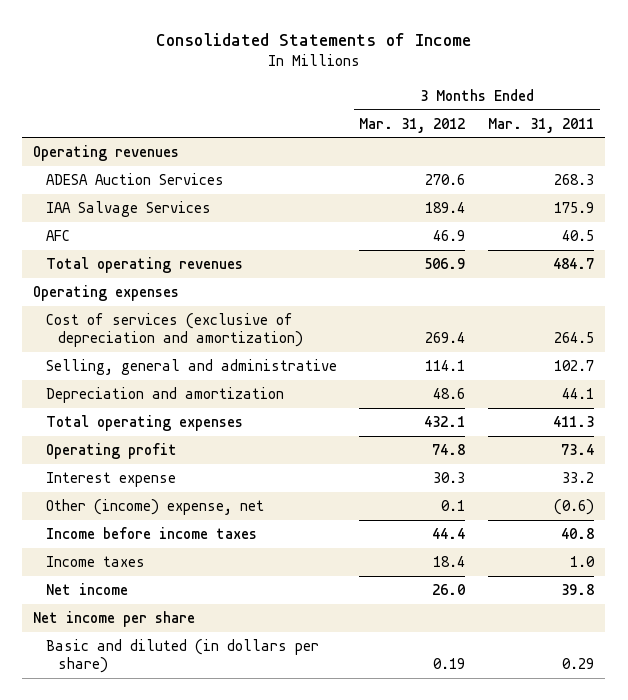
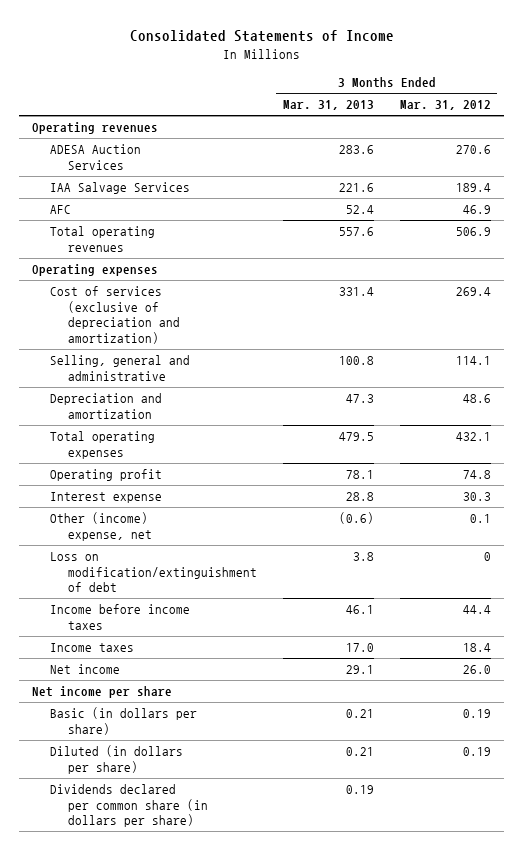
- | 3 Months Ended Mar. 31, 2012 | 3 Months Ended Mar. 31, 2011
+ | 3 Months Ended Mar. 31, 2013 | 3 Months Ended Mar. 31, 2012
+ Loss on modification/extinguishment of debt | 3.8 | 0
- Basic and diluted (in dollars per share) | 0.19 | 0.29
+ Basic (in dollars per share) | 0.21 | 0.19
+ Diluted (in dollars per share) | 0.21 | 0.19
+ Dividends declared per common share (in dollars per share) | 0.19 |

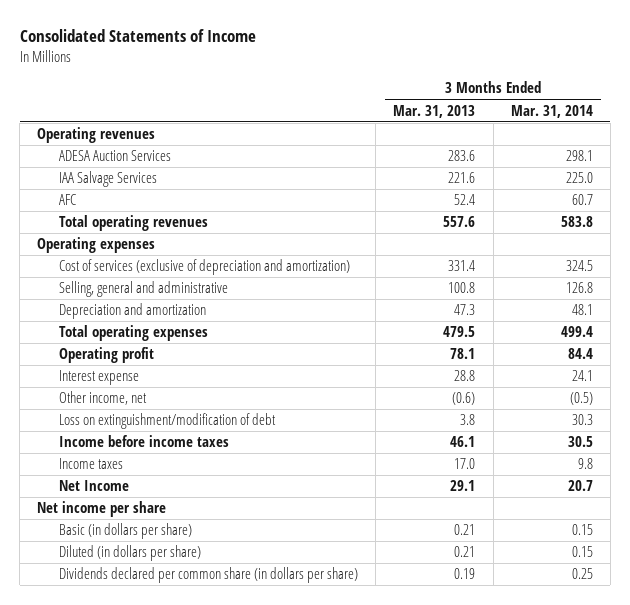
- | 3 Months Ended Mar. 31, 2013 | 3 Months Ended Mar. 31, 2012
+ | 3 Months Ended Mar. 31, 2013 | 3 Months Ended Mar. 31, 2014
- Other (income) expense, net | (0.6) | 0.1
- Loss on modification/extinguishment of debt | 3.8 | 0
+ Other income, net | (0.6) | (0.5)
+ Loss on extinguishment/modification of debt | 3.8 | 30.3
- Net income | 29.1 | 26.0
+ Net Income | 29.1 | 20.7

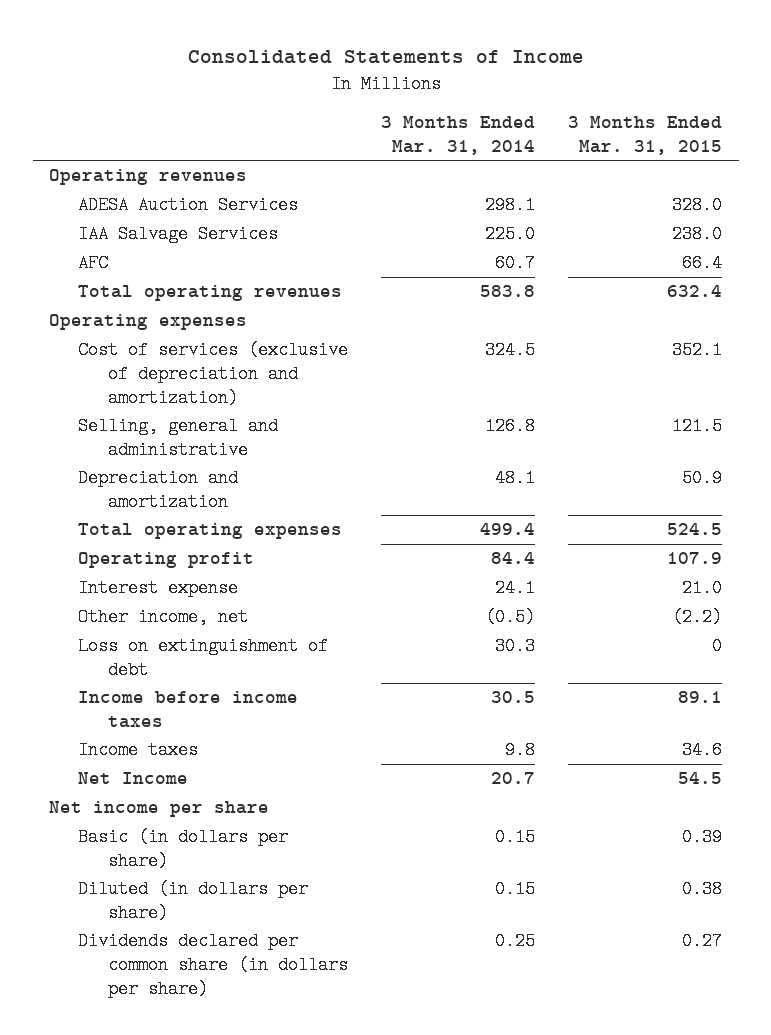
- | 3 Months Ended Mar. 31, 2013 | 3 Months Ended Mar. 31, 2014
+ | 3 Months Ended Mar. 31, 2014 | 3 Months Ended Mar. 31, 2015
- Loss on extinguishment/modification of debt | 3.8 | 30.3
+ Loss on extinguishment of debt | 30.3 | 0

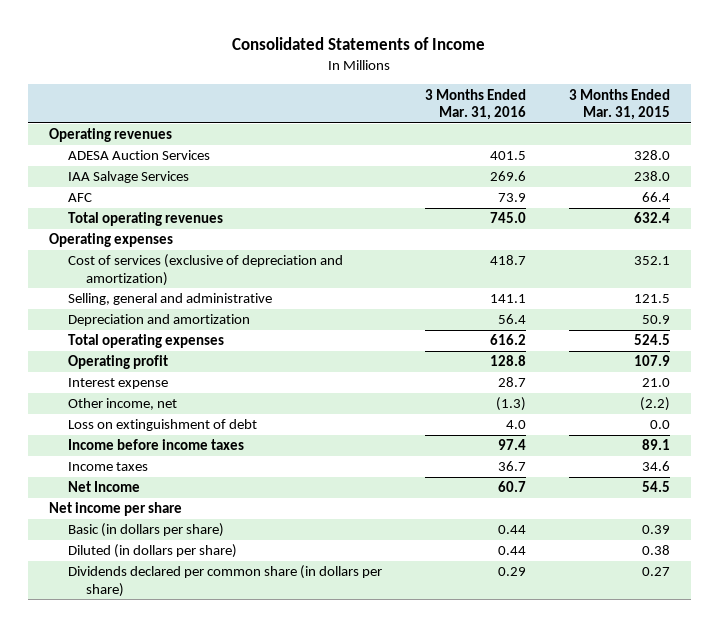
- | 3 Months Ended Mar. 31, 2014 | 3 Months Ended Mar. 31, 2015
+ | 3 Months Ended Mar. 31, 2016 | 3 Months Ended Mar. 31, 2015
- Loss on extinguishment of debt | 30.3 | 0
+ Loss on extinguishment of debt | 4.0 | 0.0

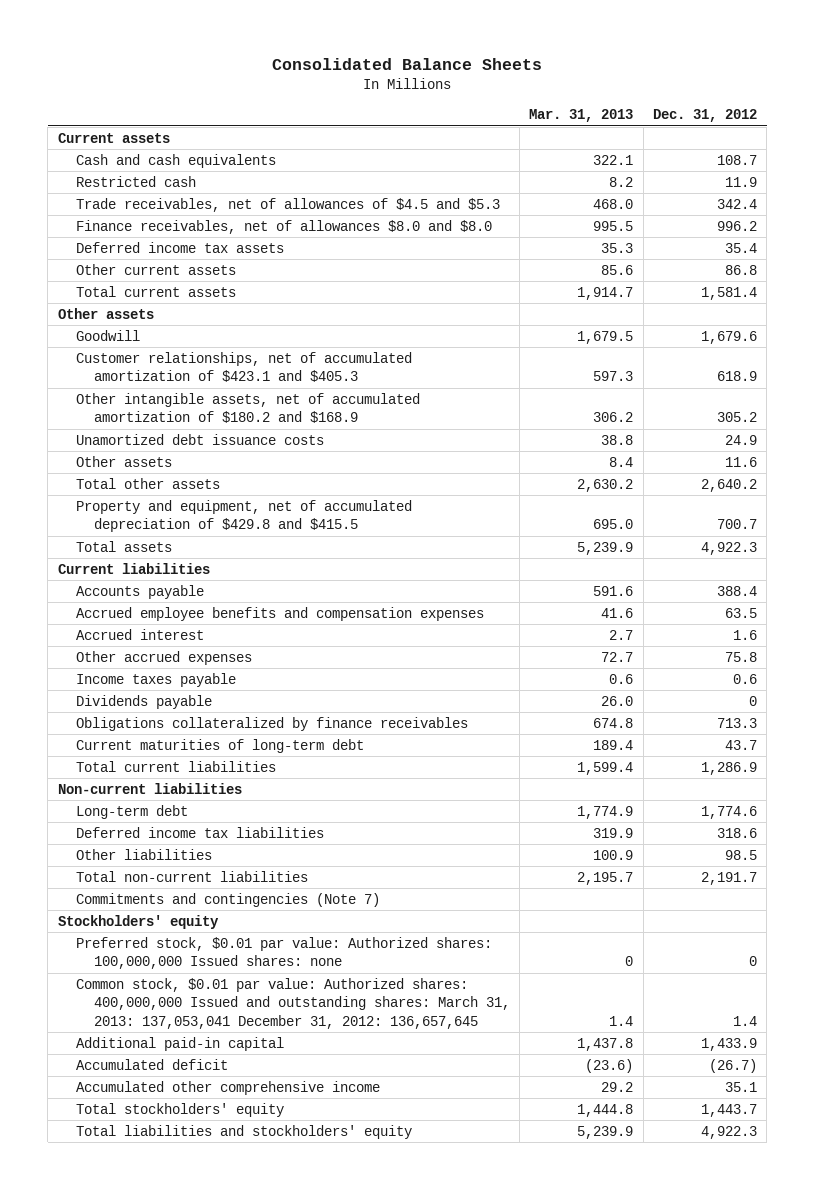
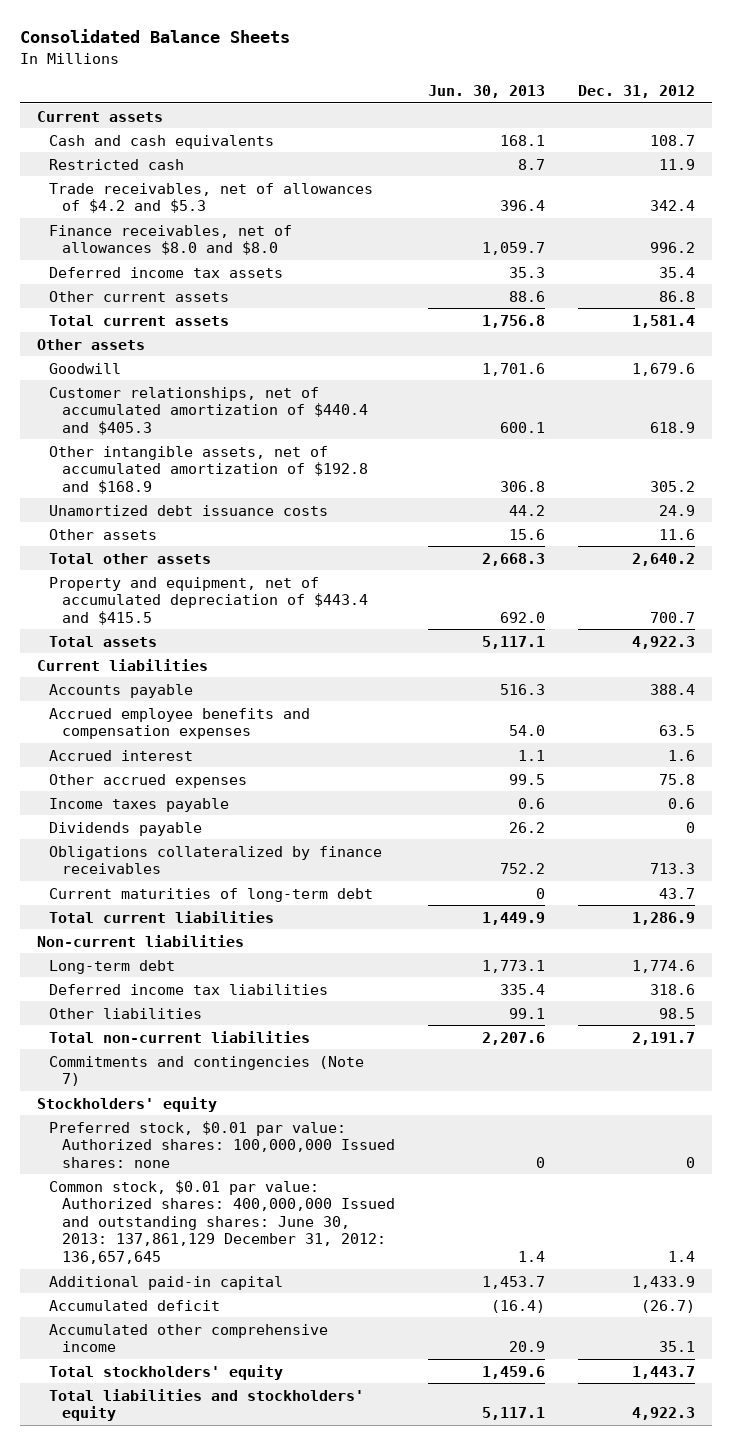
- | Mar. 31, 2013 | Dec. 31, 2012
+ | Jun. 30, 2013 | Dec. 31, 2012
- Trade receivables, net of allowances of $4.5 and $5.3 | 468.0 | 342.4
+ Trade receivables, net of allowances of $4.2 and $5.3 | 396.4 | 342.4
- Customer relationships, net of accumulated amortization of $423.1 and $405.3 | 597.3 | 618.9
- Other intangible assets, net of accumulated amortization of $180.2 and $168.9 | 306.2 | 305.2
+ Customer relationships, net of accumulated amortization of $440.4 and $405.3 | 600.1 | 618.9
+ Other intangible assets, net of accumulated amortization of $192.8 and $168.9 | 306.8 | 305.2
- Property and equipment, net of accumulated depreciation of $429.8 and $415.5 | 695.0 | 700.7
+ Property and equipment, net of accumulated depreciation of $443.4 and $415.5 | 692.0 | 700.7
- Common stock, $0.01 par value: Authorized shares: 400,000,000 Issued and outstanding shares: March 31, 2013: 137,053,041 December 31, 2012: 136,657,645 | 1.4 | 1.4
+ Common stock, $0.01 par value: Authorized shares: 400,000,000 Issued and outstanding shares: June 30, 2013: 137,861,129 December 31, 2012: 136,657,645 | 1.4 | 1.4

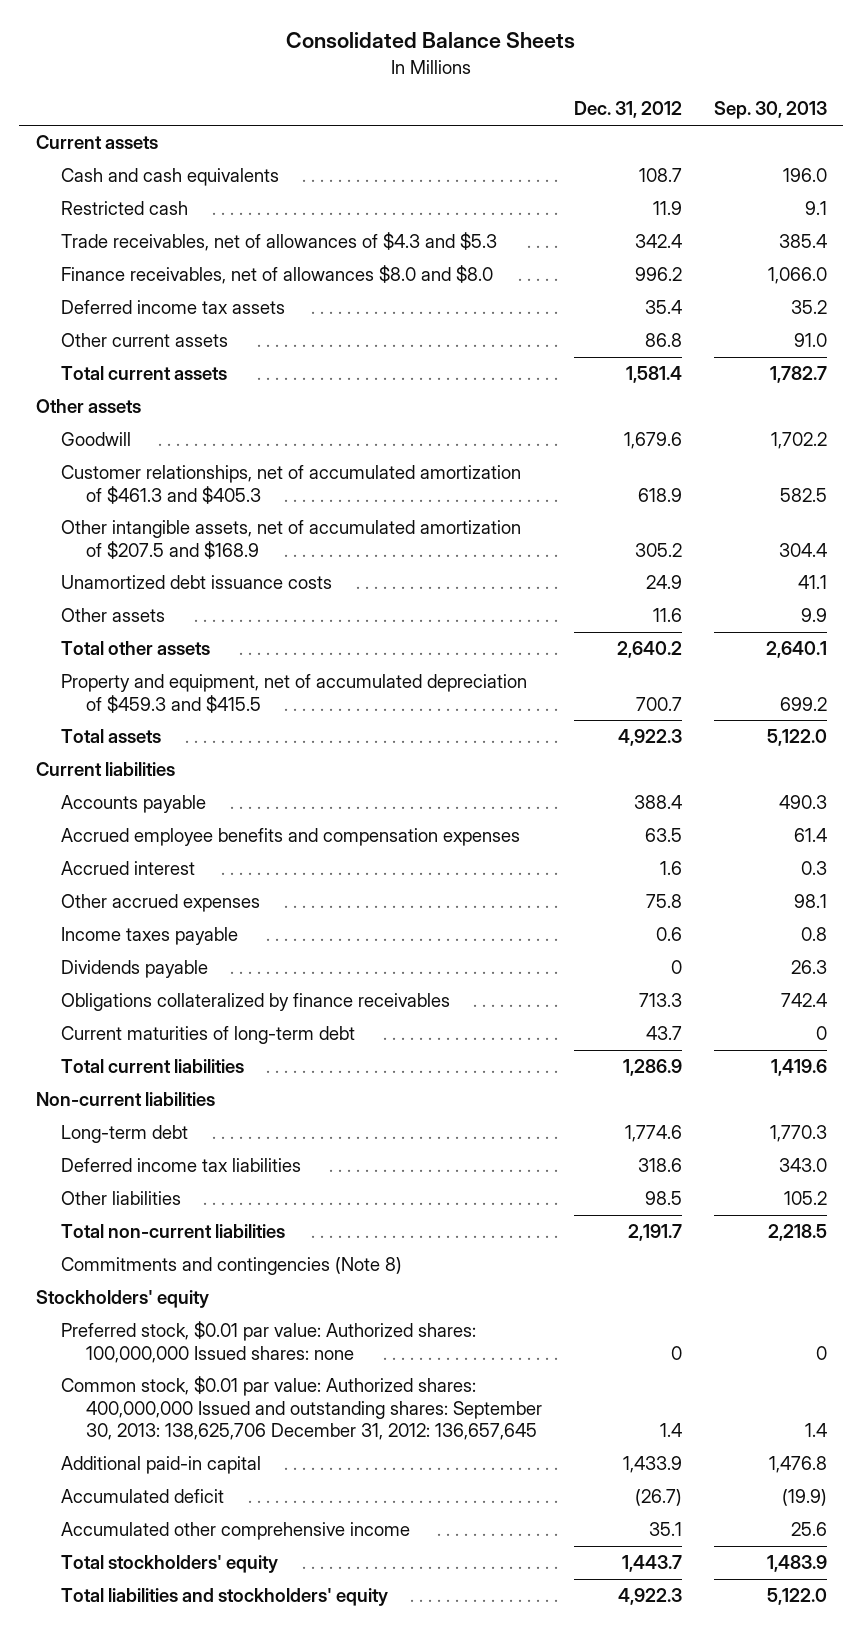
- | Jun. 30, 2013 | Dec. 31, 2012
+ | Dec. 31, 2012 | Sep. 30, 2013
- Trade receivables, net of allowances of $4.2 and $5.3 | 396.4 | 342.4
+ Trade receivables, net of allowances of $4.3 and $5.3 | 342.4 | 385.4
- Customer relationships, net of accumulated amortization of $440.4 and $405.3 | 600.1 | 618.9
- Other intangible assets, net of accumulated amortization of $192.8 and $168.9 | 306.8 | 305.2
+ Customer relationships, net of accumulated amortization of $461.3 and $405.3 | 618.9 | 582.5
+ Other intangible assets, net of accumulated amortization of $207.5 and $168.9 | 305.2 | 304.4
- Property and equipment, net of accumulated depreciation of $443.4 and $415.5 | 692.0 | 700.7
+ Property and equipment, net of accumulated depreciation of $459.3 and $415.5 | 700.7 | 699.2
- Commitments and contingencies (Note 7)
+ Commitments and contingencies (Note 8)
- Common stock, $0.01 par value: Authorized shares: 400,000,000 Issued and outstanding shares: June 30, 2013: 137,861,129 December 31, 2012: 136,657,645 | 1.4 | 1.4
+ Common stock, $0.01 par value: Authorized shares: 400,000,000 Issued and outstanding shares: September 30, 2013: 138,625,706 December 31, 2012: 136,657,645 | 1.4 | 1.4

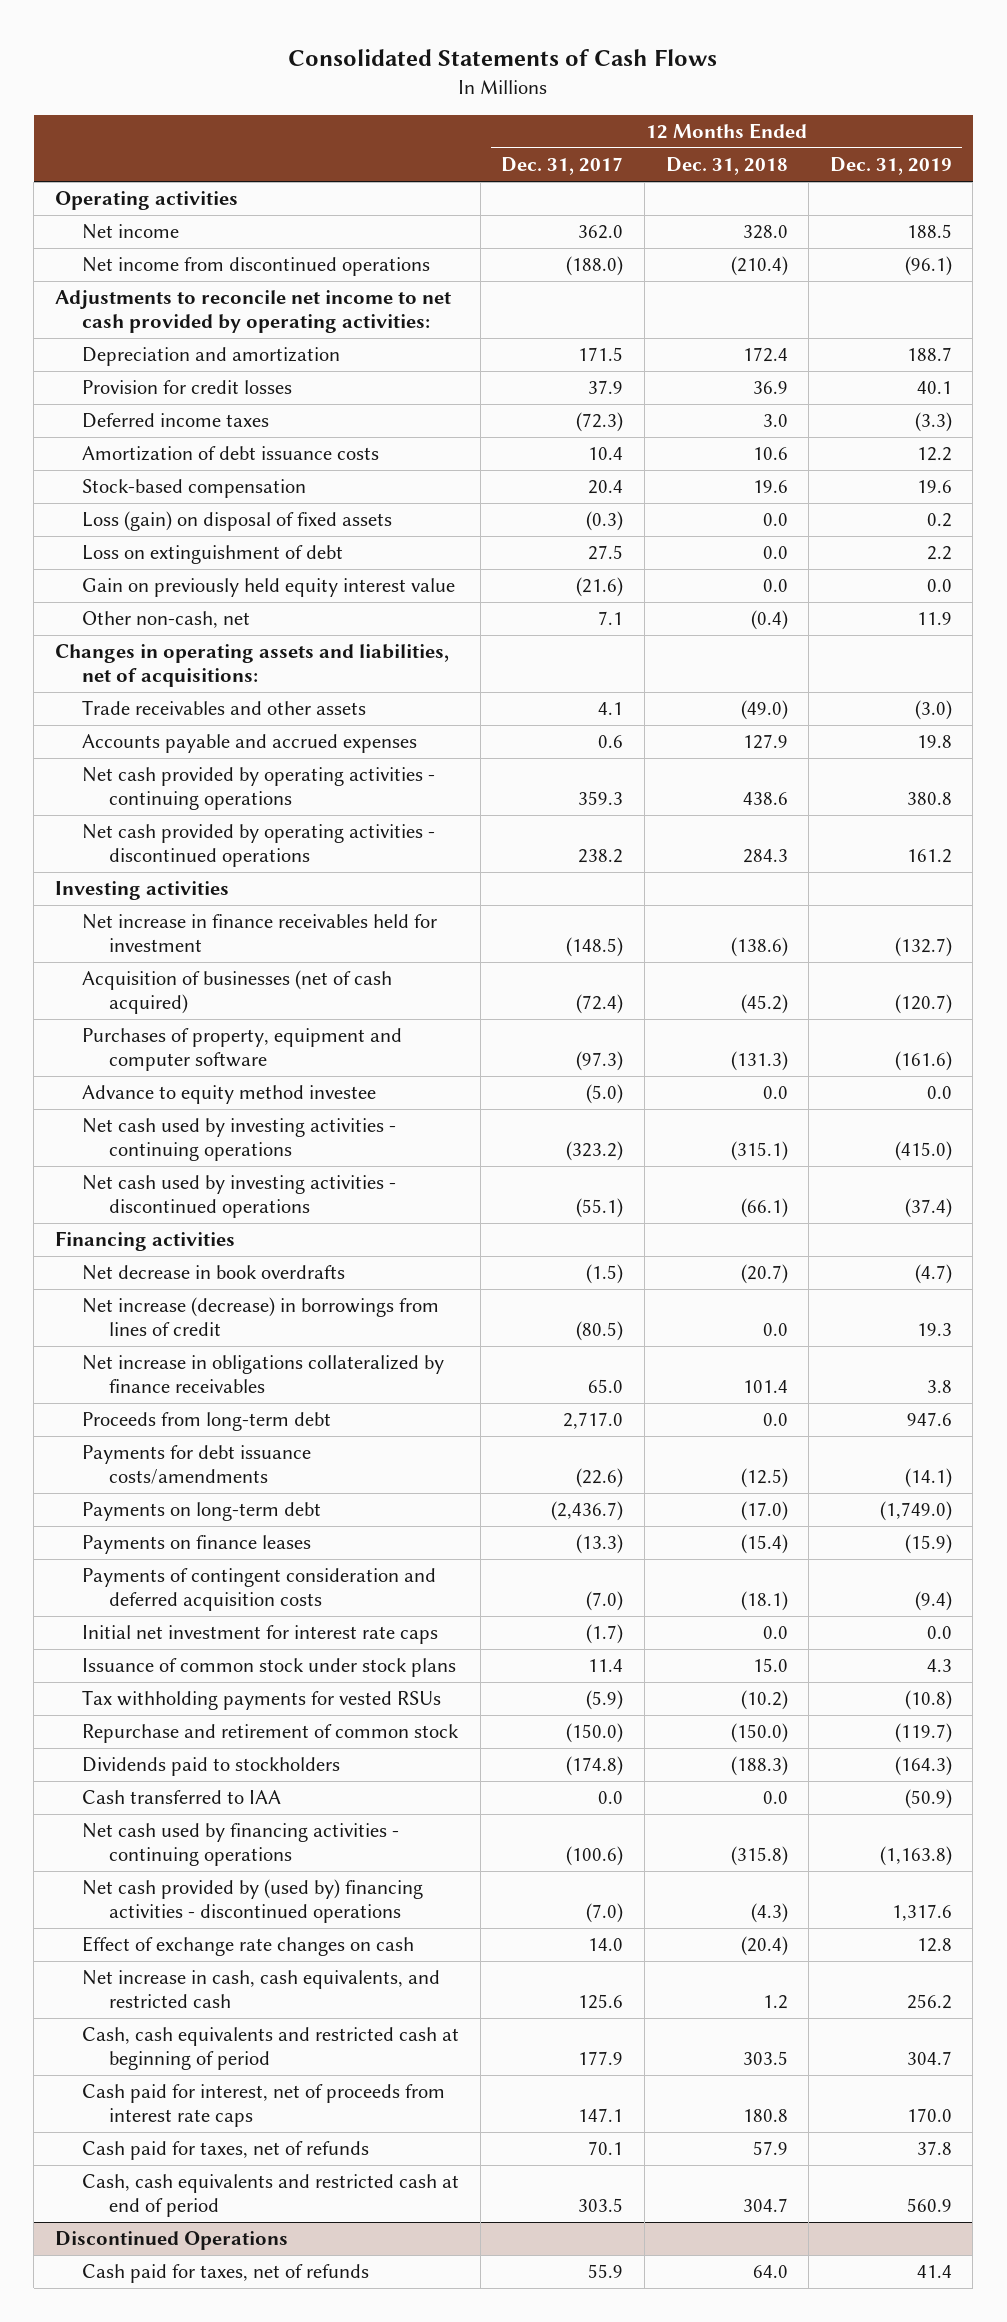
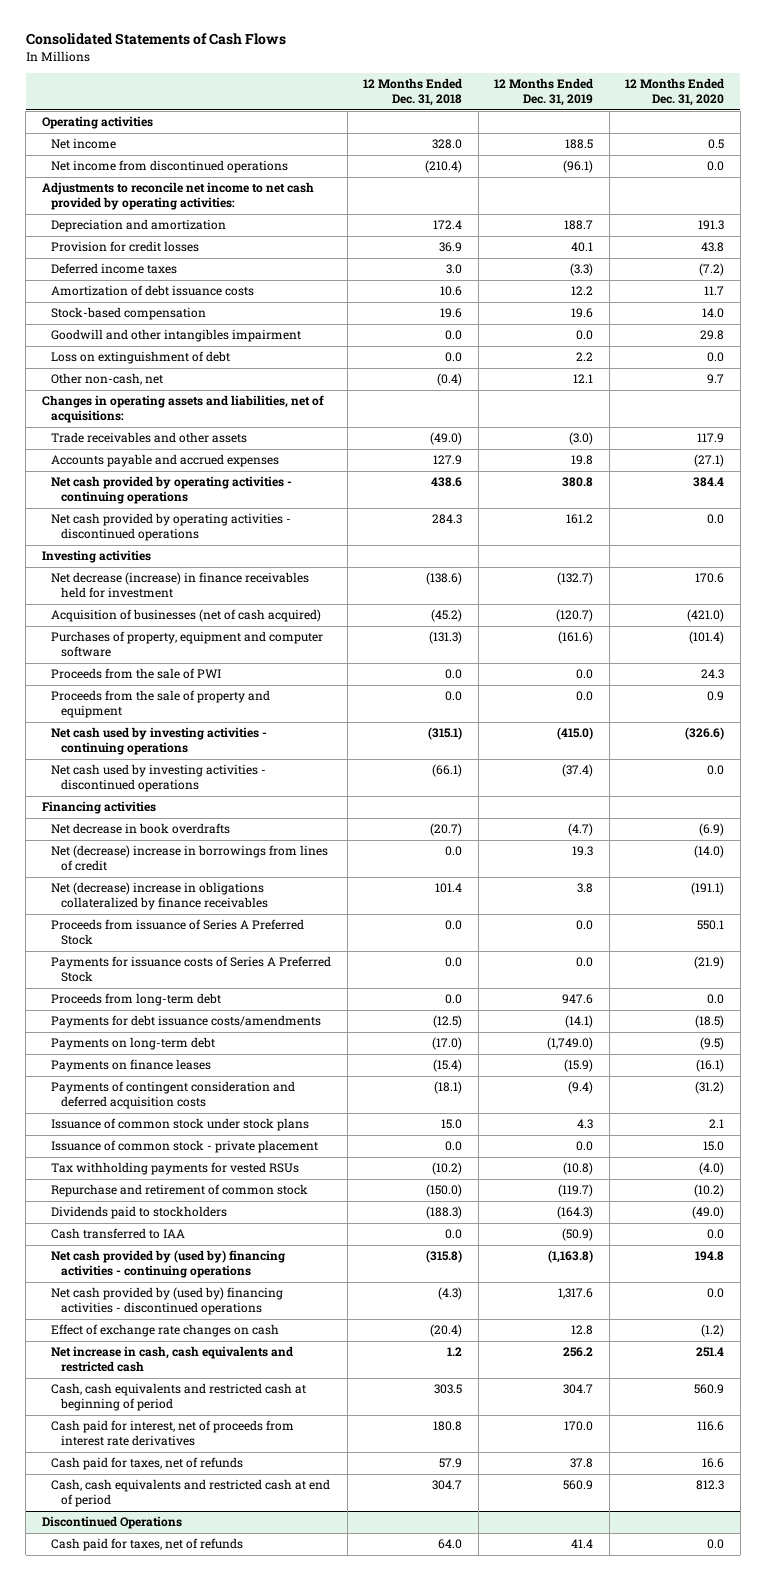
- | 12 Months Ended Dec. 31, 2017 | 12 Months Ended Dec. 31, 2018 | 12 Months Ended Dec. 31, 2019
+ | 12 Months Ended Dec. 31, 2018 | 12 Months Ended Dec. 31, 2019 | 12 Months Ended Dec. 31, 2020
- Loss (gain) on disposal of fixed assets | (0.3) | 0.0 | 0.2
+ Goodwill and other intangibles impairment | 0.0 | 0.0 | 29.8
- Gain on previously held equity interest value | (21.6) | 0.0 | 0.0
- Other non-cash, net | 7.1 | (0.4) | 11.9
+ Other non-cash, net | (0.4) | 12.1 | 9.7
- Net increase in finance receivables held for investment | (148.5) | (138.6) | (132.7)
+ Net decrease (increase) in finance receivables held for investment | (138.6) | (132.7) | 170.6
- Advance to equity method investee | (5.0) | 0.0 | 0.0
+ Proceeds from the sale of PWI | 0.0 | 0.0 | 24.3
+ Proceeds from the sale of property and equipment | 0.0 | 0.0 | 0.9
- Net increase (decrease) in borrowings from lines of credit | (80.5) | 0.0 | 19.3
- Net increase in obligations collateralized by finance receivables | 65.0 | 101.4 | 3.8
+ Net (decrease) increase in borrowings from lines of credit | 0.0 | 19.3 | (14.0)
+ Net (decrease) increase in obligations collateralized by finance receivables | 101.4 | 3.8 | (191.1)
+ Proceeds from issuance of Series A Preferred Stock | 0.0 | 0.0 | 550.1
+ Payments for issuance costs of Series A Preferred Stock | 0.0 | 0.0 | (21.9)
- Initial net investment for interest rate caps | (1.7) | 0.0 | 0.0
+ Issuance of common stock - private placement | 0.0 | 0.0 | 15.0
- Net cash used by financing activities - continuing operations | (100.6) | (315.8) | (1,163.8)
+ Net cash provided by (used by) financing activities - continuing operations | (315.8) | (1,163.8) | 194.8
- Net increase in cash, cash equivalents, and restricted cash | 125.6 | 1.2 | 256.2
+ Net increase in cash, cash equivalents and restricted cash | 1.2 | 256.2 | 251.4
- Cash paid for interest, net of proceeds from interest rate caps | 147.1 | 180.8 | 170.0
+ Cash paid for interest, net of proceeds from interest rate derivatives | 180.8 | 170.0 | 116.6

